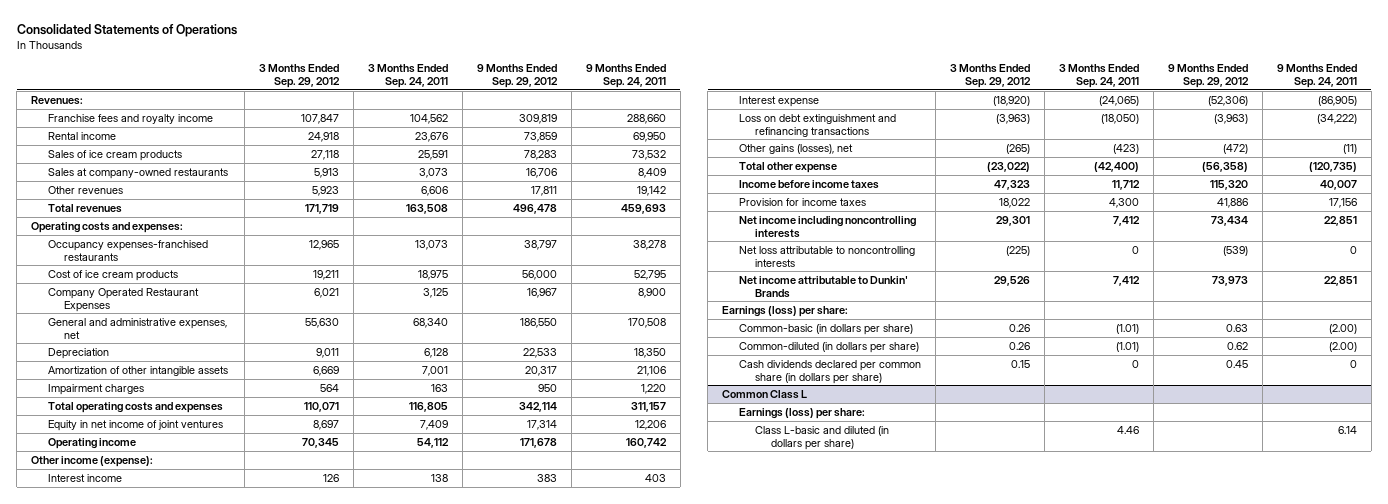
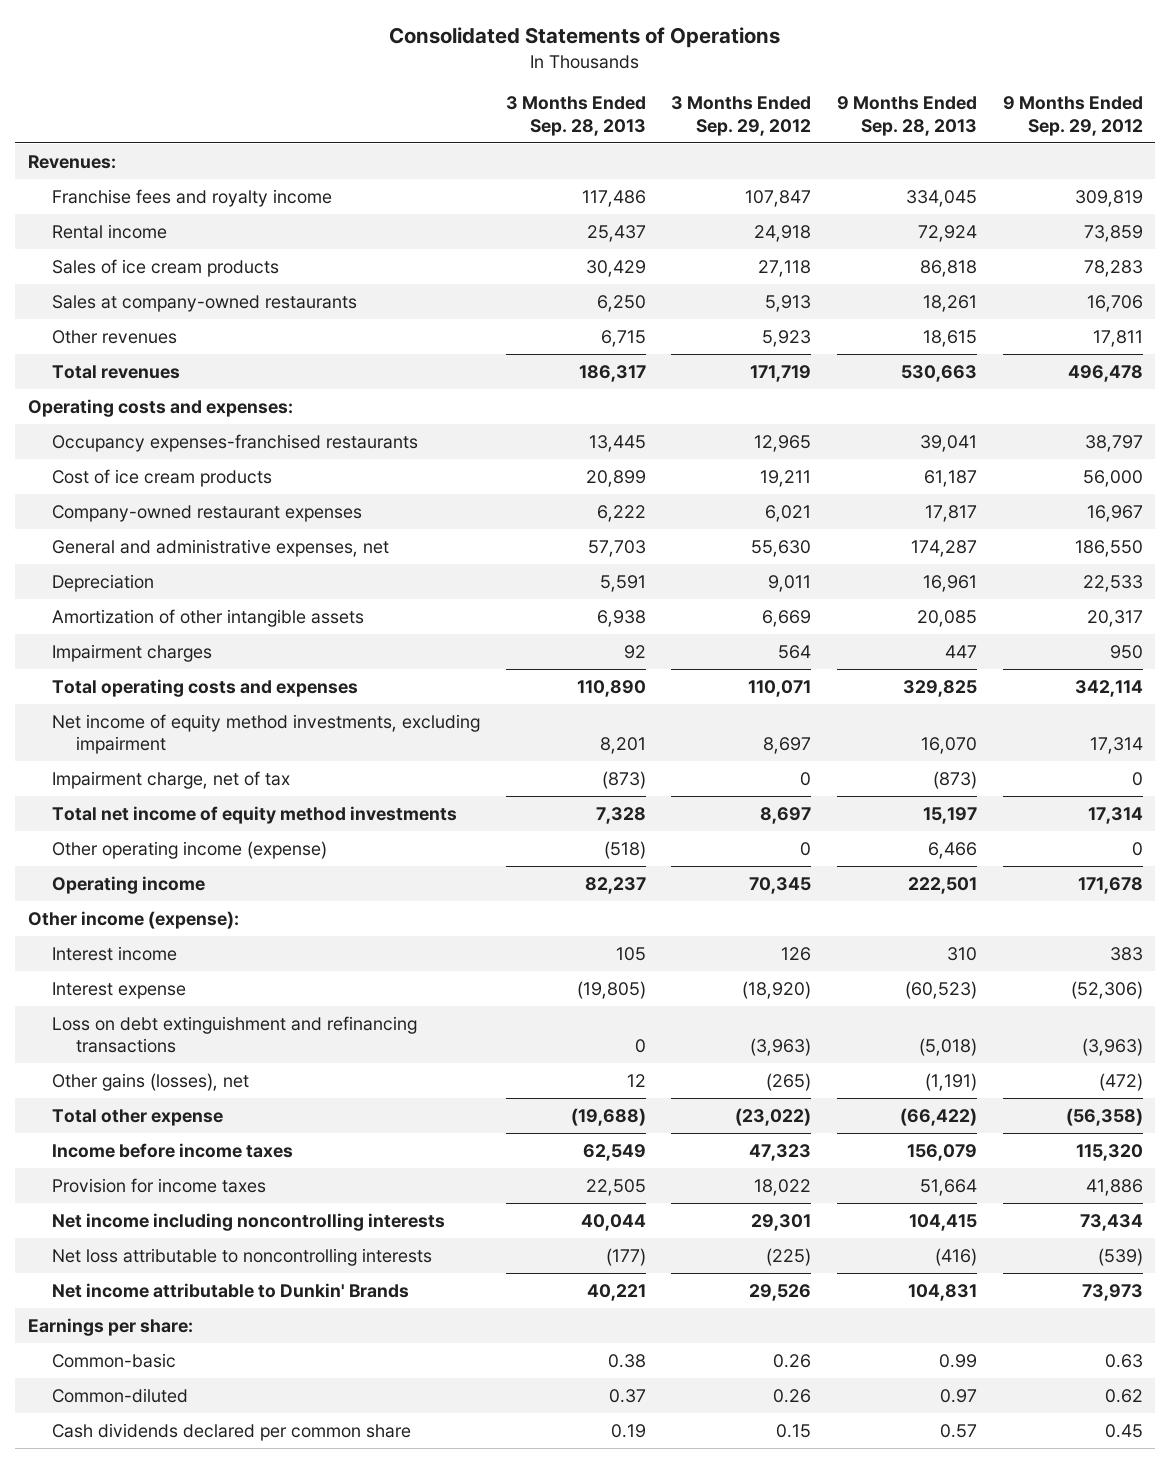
- | 3 Months Ended Sep. 29, 2012 | 3 Months Ended Sep. 24, 2011 | 9 Months Ended Sep. 29, 2012 | 9 Months Ended Sep. 24, 2011
+ | 3 Months Ended Sep. 28, 2013 | 3 Months Ended Sep. 29, 2012 | 9 Months Ended Sep. 28, 2013 | 9 Months Ended Sep. 29, 2012
- Company Operated Restaurant Expenses | 6,021 | 3,125 | 16,967 | 8,900
+ Company-owned restaurant expenses | 6,222 | 6,021 | 17,817 | 16,967
- Equity in net income of joint ventures | 8,697 | 7,409 | 17,314 | 12,206
+ Net income of equity method investments, excluding impairment | 8,201 | 8,697 | 16,070 | 17,314
+ Impairment charge, net of tax | (873) | 0 | (873) | 0
+ Total net income of equity method investments | 7,328 | 8,697 | 15,197 | 17,314
+ Other operating income (expense) | (518) | 0 | 6,466 | 0
- Earnings (loss) per share:
- Common-basic (in dollars per share) | 0.26 | (1.01) | 0.63 | (2.00)
- Common-diluted (in dollars per share) | 0.26 | (1.01) | 0.62 | (2.00)
- Cash dividends declared per common share (in dollars per share) | 0.15 | 0 | 0.45 | 0
- Common Class L
- Earnings (loss) per share:
- Class L-basic and diluted (in dollars per share) | | 4.46 | | 6.14
+ Earnings per share:
+ Common-basic | 0.38 | 0.26 | 0.99 | 0.63
+ Common-diluted | 0.37 | 0.26 | 0.97 | 0.62
+ Cash dividends declared per common share | 0.19 | 0.15 | 0.57 | 0.45

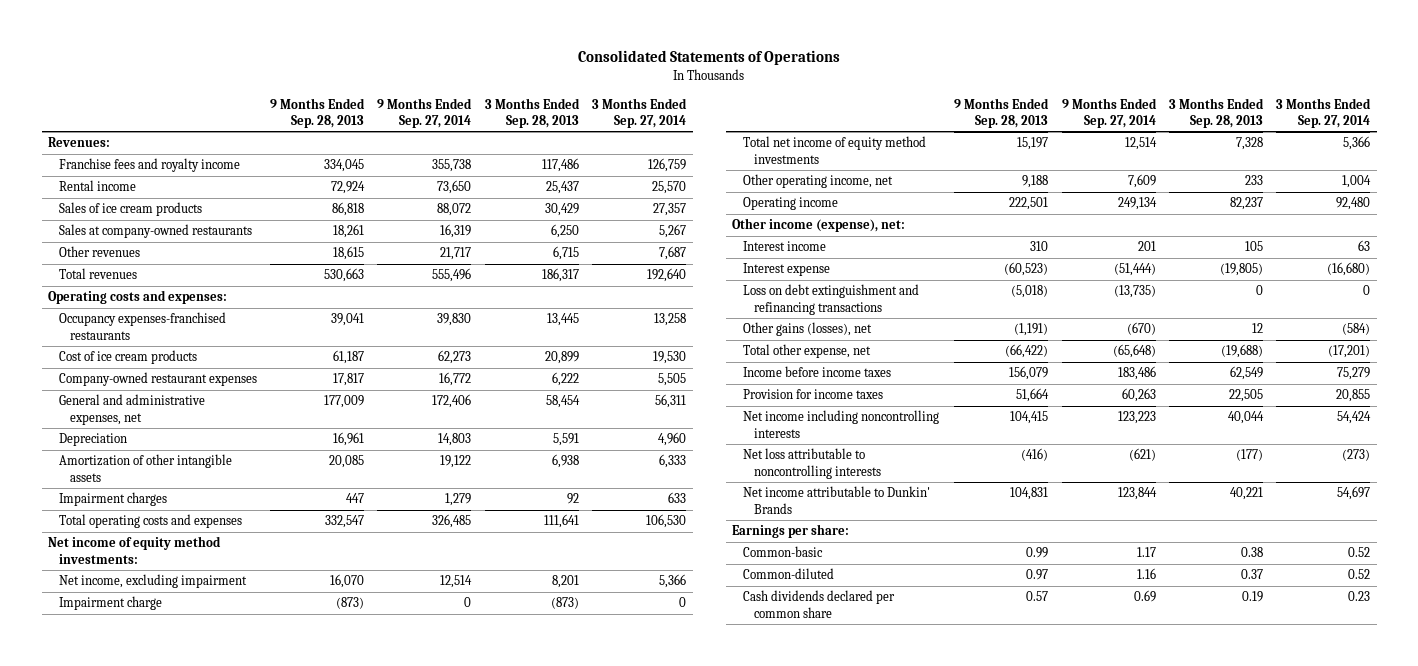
- | 3 Months Ended Sep. 28, 2013 | 3 Months Ended Sep. 29, 2012 | 9 Months Ended Sep. 28, 2013 | 9 Months Ended Sep. 29, 2012
+ | 9 Months Ended Sep. 28, 2013 | 9 Months Ended Sep. 27, 2014 | 3 Months Ended Sep. 28, 2013 | 3 Months Ended Sep. 27, 2014
- General and administrative expenses, net | 57,703 | 55,630 | 174,287 | 186,550
+ General and administrative expenses, net | 177,009 | 172,406 | 58,454 | 56,311
- Total operating costs and expenses | 110,890 | 110,071 | 329,825 | 342,114
- Net income of equity method investments, excluding impairment | 8,201 | 8,697 | 16,070 | 17,314
- Impairment charge, net of tax | (873) | 0 | (873) | 0
+ Total operating costs and expenses | 332,547 | 326,485 | 111,641 | 106,530
+ Net income of equity method investments:
+ Net income, excluding impairment | 16,070 | 12,514 | 8,201 | 5,366
+ Impairment charge | (873) | 0 | (873) | 0
- Other operating income (expense) | (518) | 0 | 6,466 | 0
+ Other operating income, net | 9,188 | 7,609 | 233 | 1,004
- Other income (expense):
+ Other income (expense), net:
- Total other expense | (19,688) | (23,022) | (66,422) | (56,358)
+ Total other expense, net | (66,422) | (65,648) | (19,688) | (17,201)

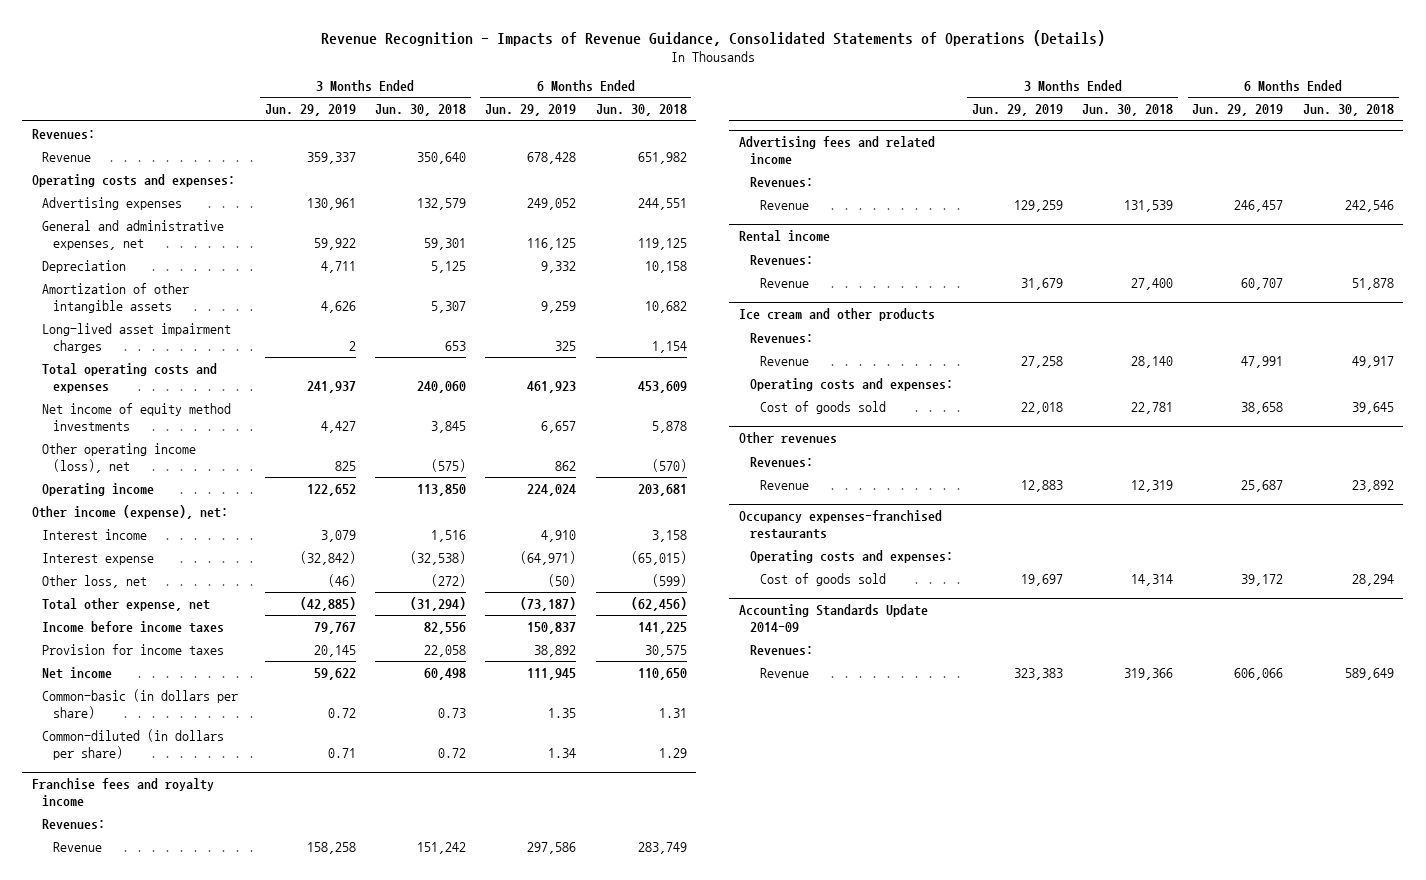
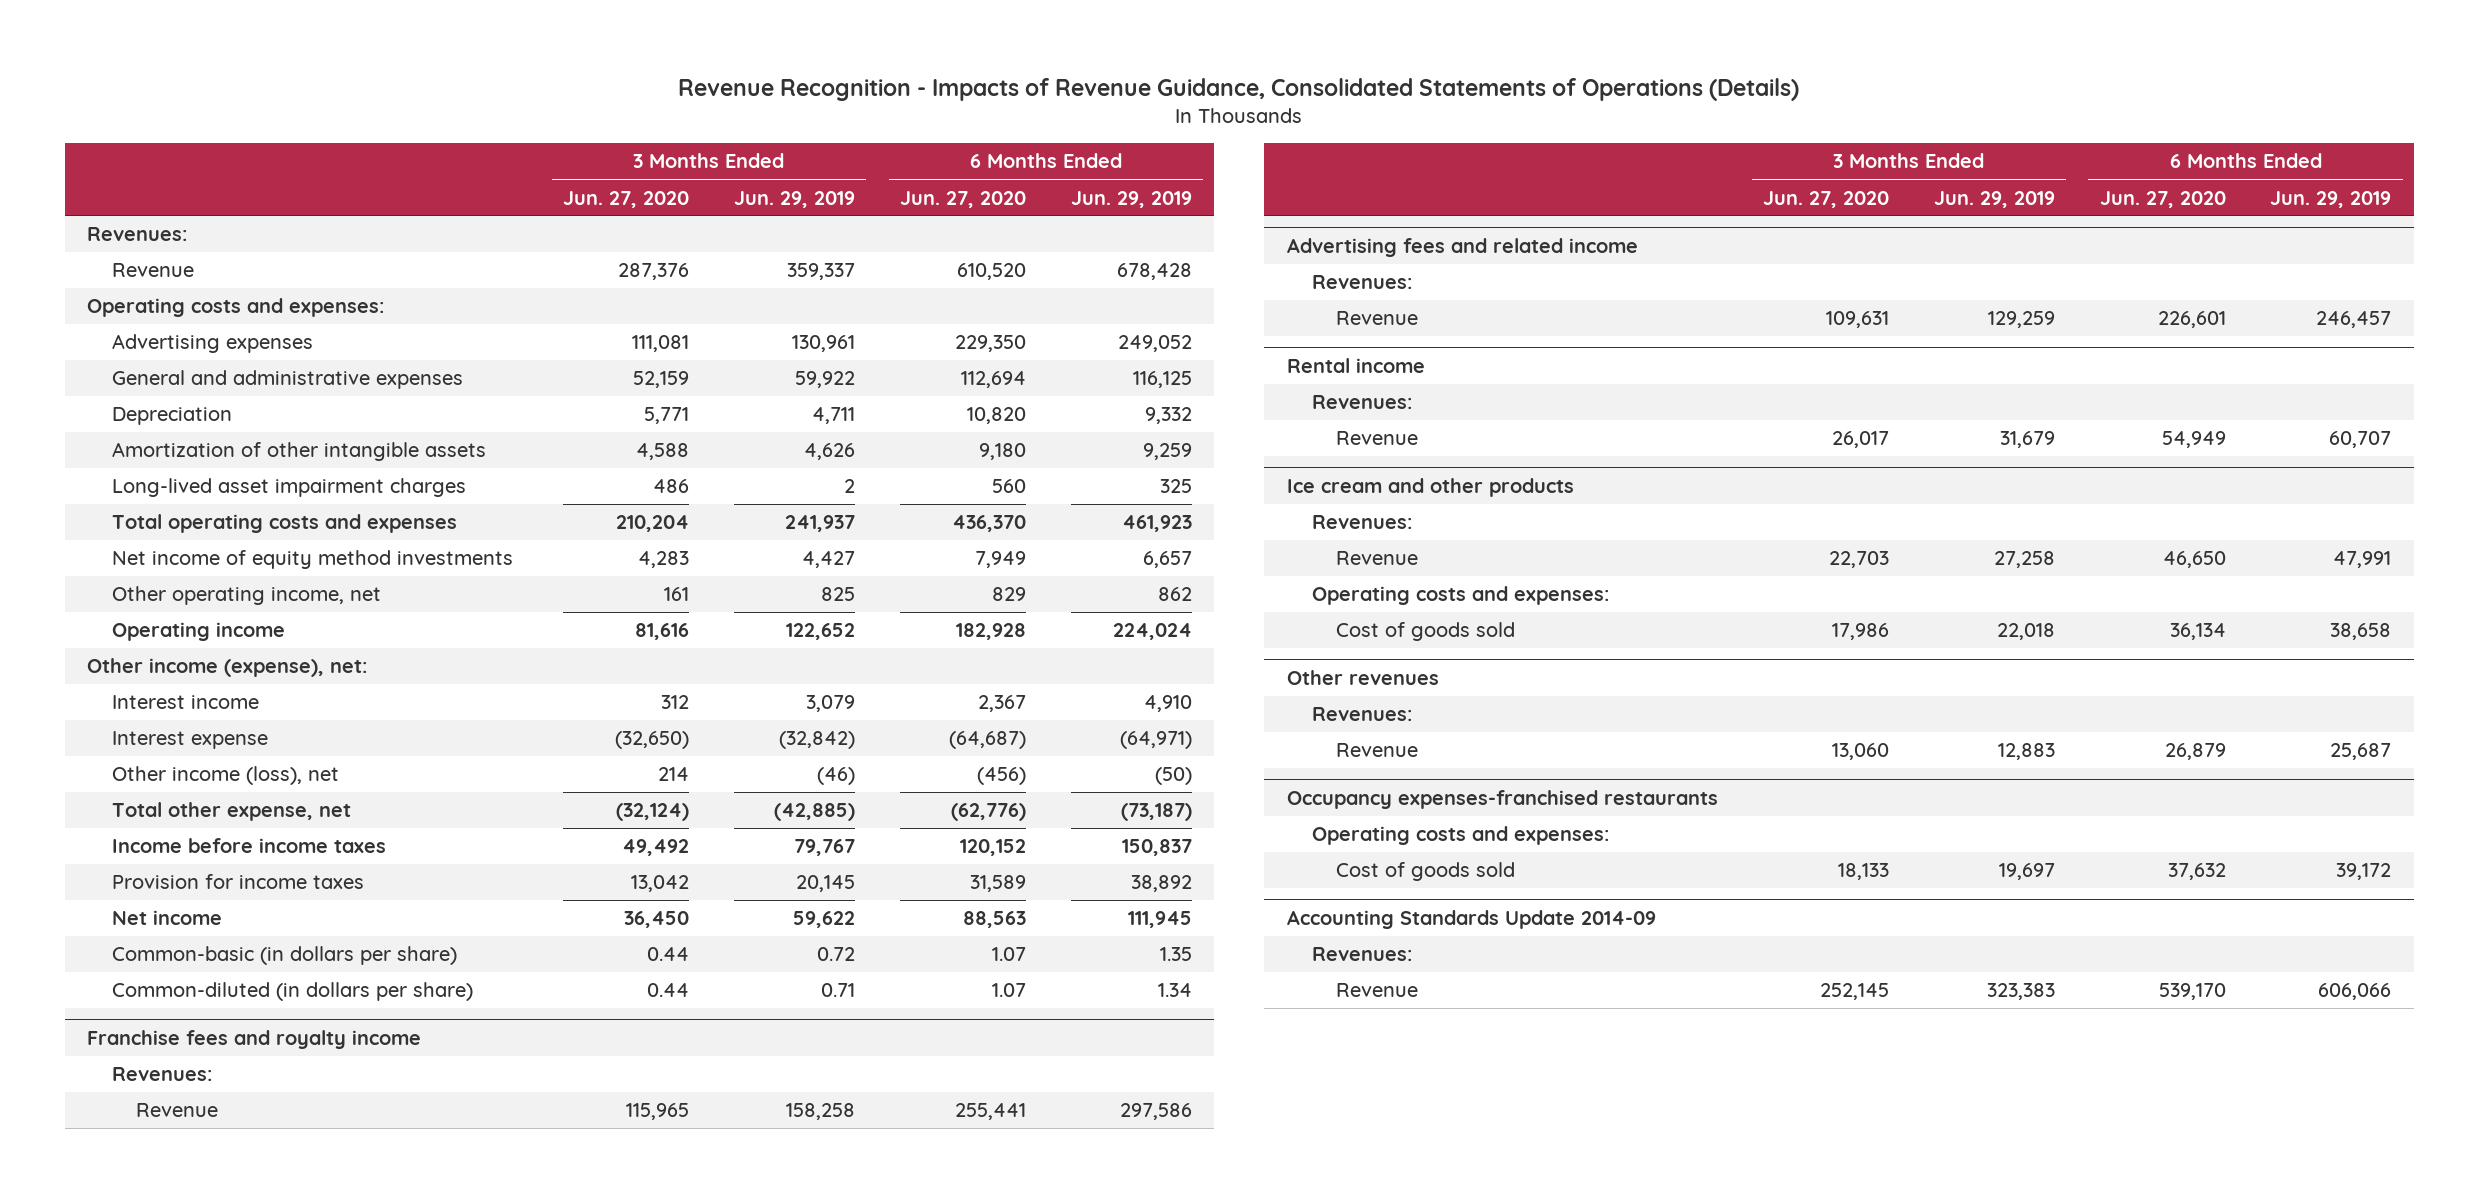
- | 3 Months Ended Jun. 29, 2019 | 3 Months Ended Jun. 30, 2018 | 6 Months Ended Jun. 29, 2019 | 6 Months Ended Jun. 30, 2018
+ | 3 Months Ended Jun. 27, 2020 | 3 Months Ended Jun. 29, 2019 | 6 Months Ended Jun. 27, 2020 | 6 Months Ended Jun. 29, 2019
- General and administrative expenses, net | 59,922 | 59,301 | 116,125 | 119,125
+ General and administrative expenses | 52,159 | 59,922 | 112,694 | 116,125
- Other operating income (loss), net | 825 | (575) | 862 | (570)
+ Other operating income, net | 161 | 825 | 829 | 862
- Other loss, net | (46) | (272) | (50) | (599)
+ Other income (loss), net | 214 | (46) | (456) | (50)

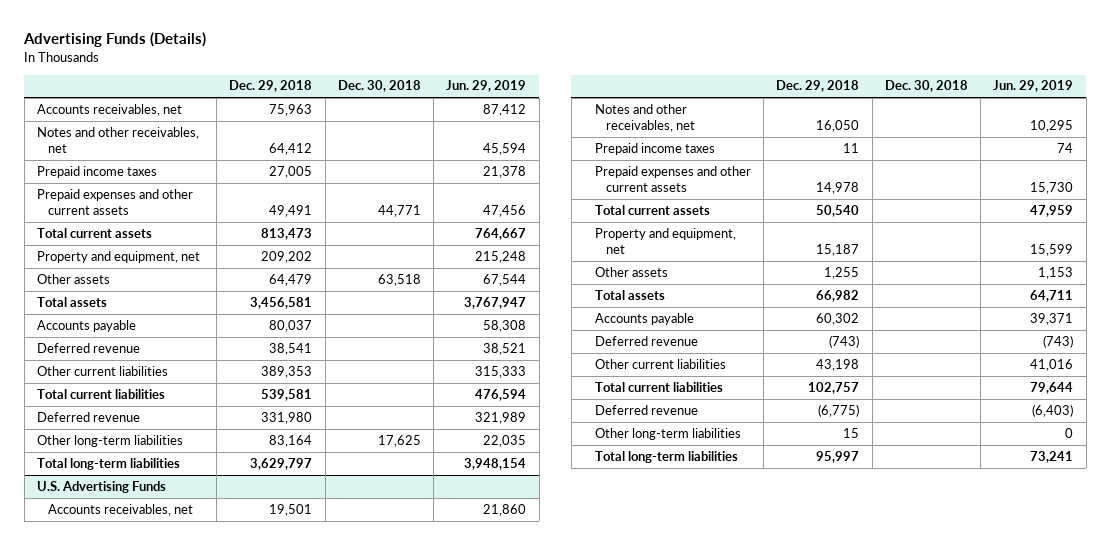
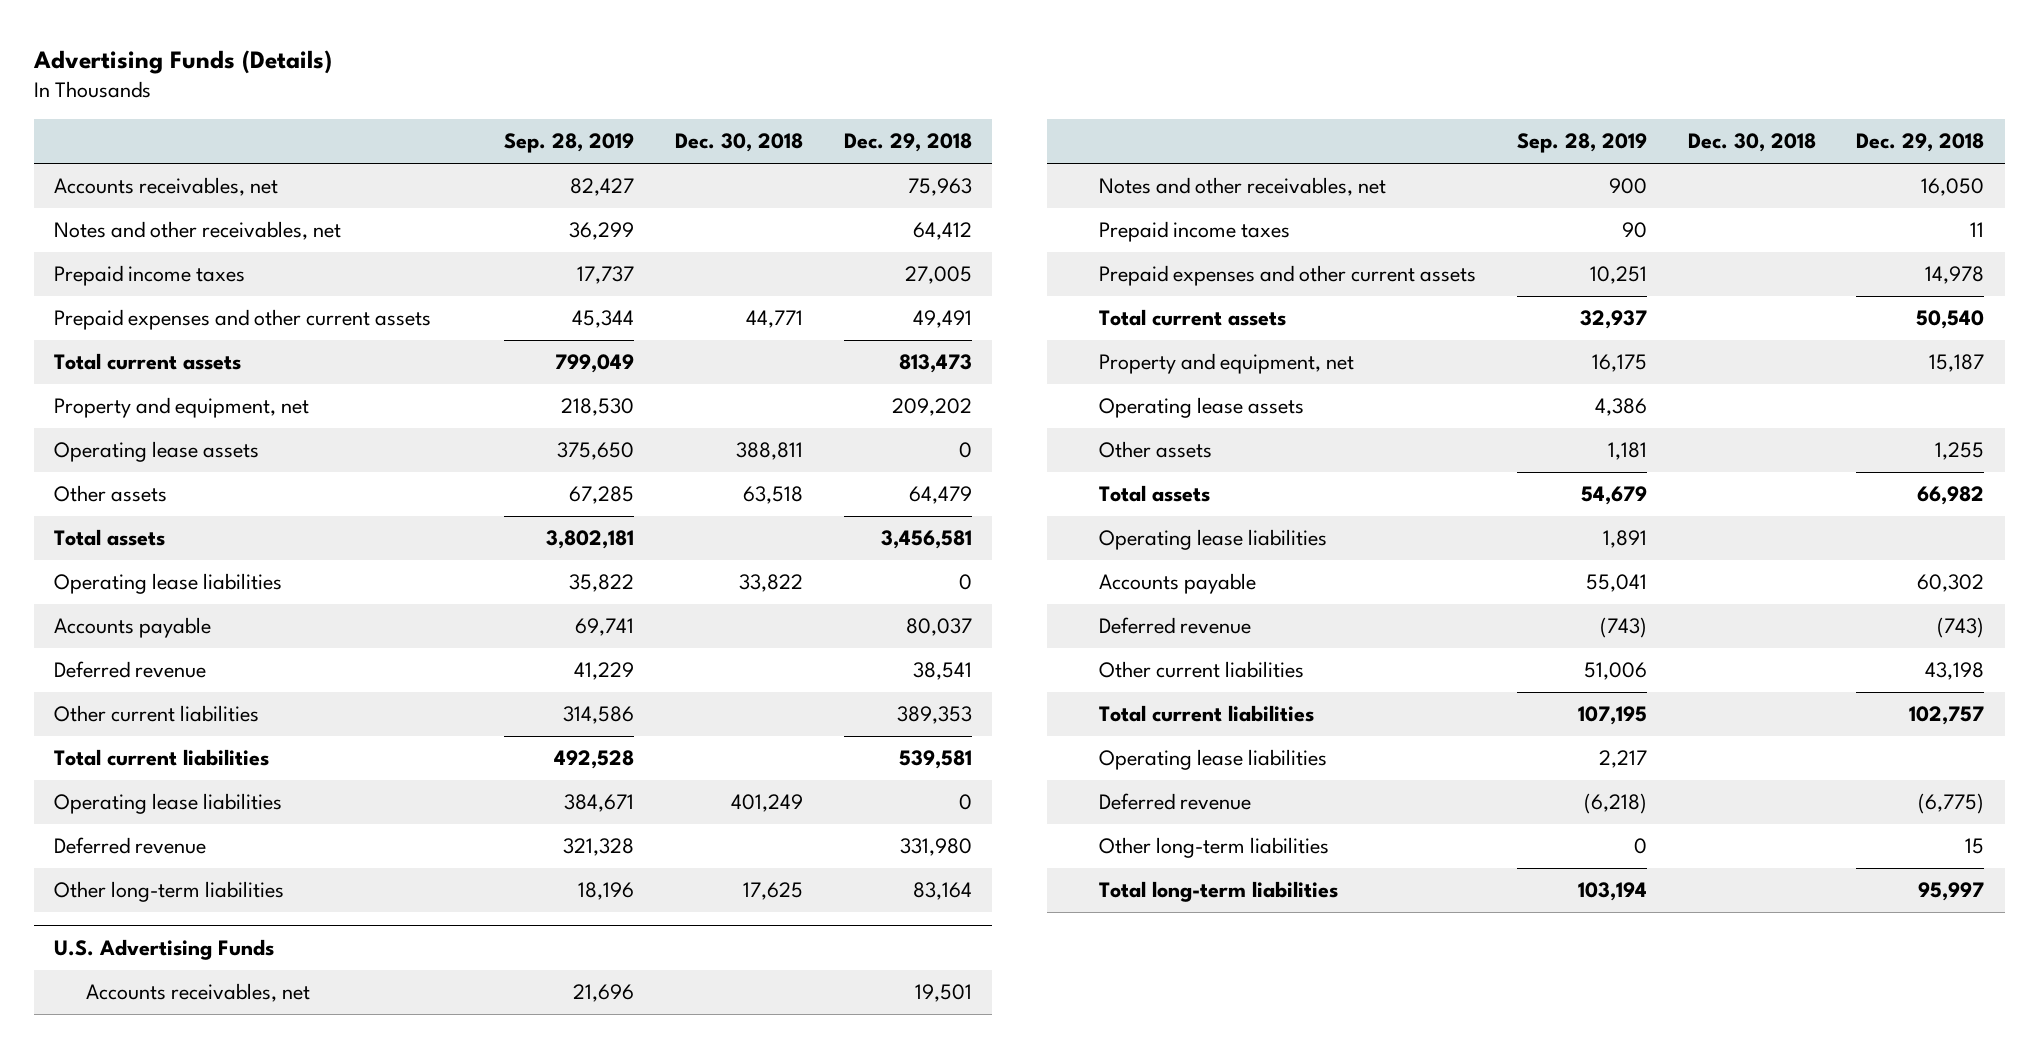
- | Dec. 29, 2018 | Dec. 30, 2018 | Jun. 29, 2019
+ | Sep. 28, 2019 | Dec. 30, 2018 | Dec. 29, 2018
+ Operating lease assets | 375,650 | 388,811 | 0
+ Operating lease liabilities | 35,822 | 33,822 | 0
+ Operating lease liabilities | 384,671 | 401,249 | 0
- Total long-term liabilities | 3,629,797 | | 3,948,154
@ U.S. Advertising Funds
+ Operating lease assets | 4,386 | |
+ Operating lease liabilities | 1,891 | |
+ Operating lease liabilities | 2,217 | |

